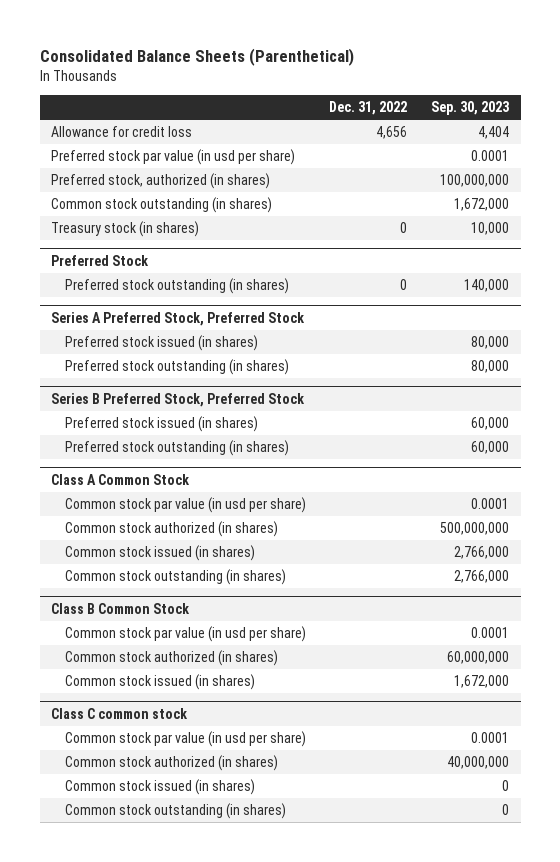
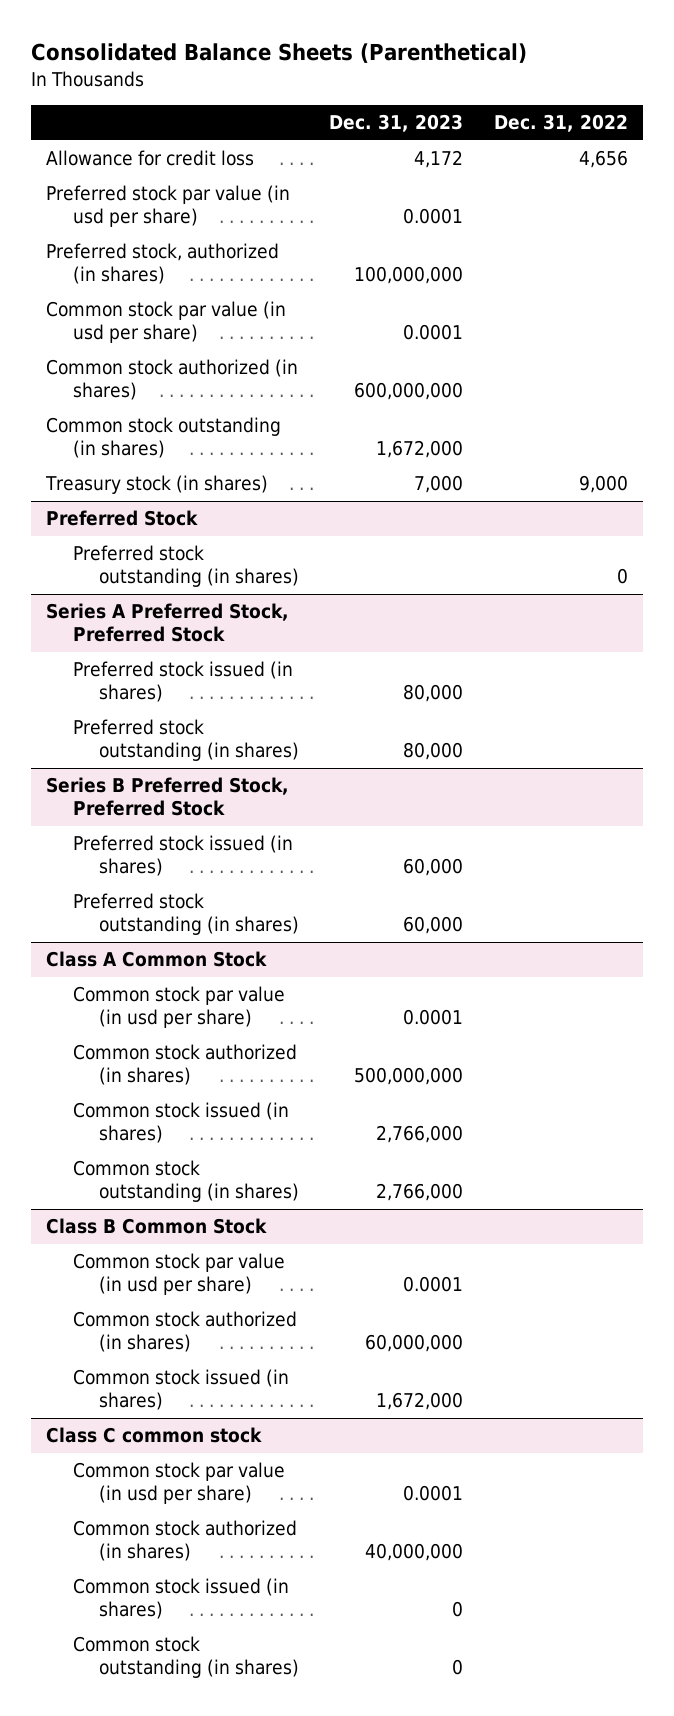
- | Dec. 31, 2022 | Sep. 30, 2023
+ | Dec. 31, 2023 | Dec. 31, 2022
+ Common stock par value (in usd per share) | 0.0001 |
+ Common stock authorized (in shares) | 600,000,000 |
- Treasury stock (in shares) | 0 | 10,000
+ Treasury stock (in shares) | 7,000 | 9,000

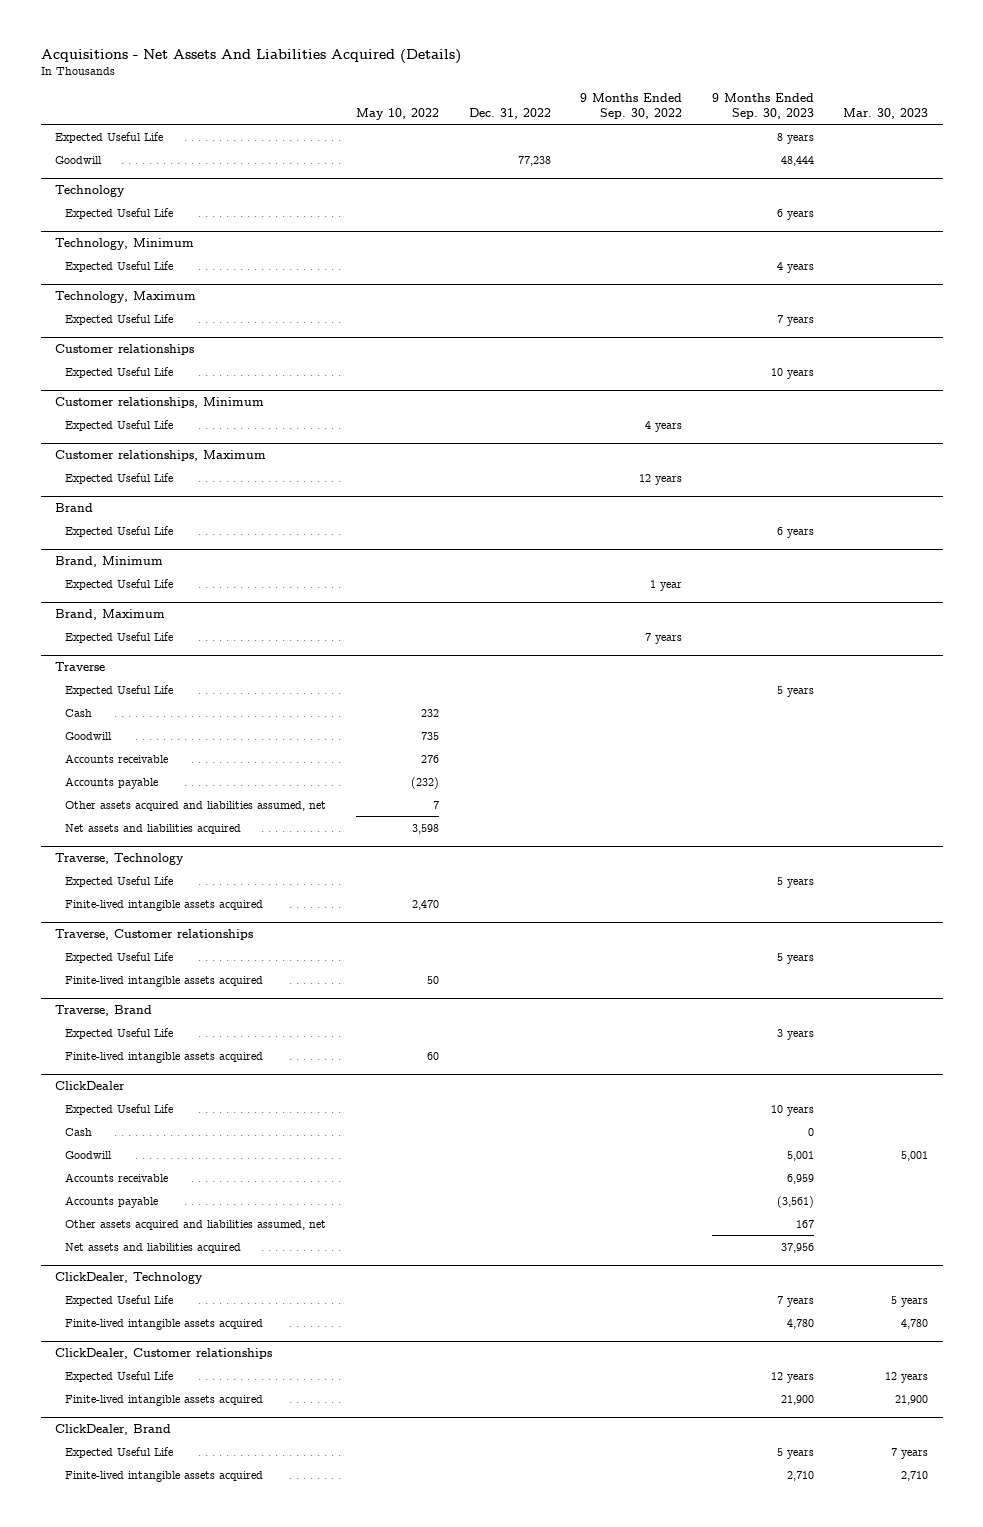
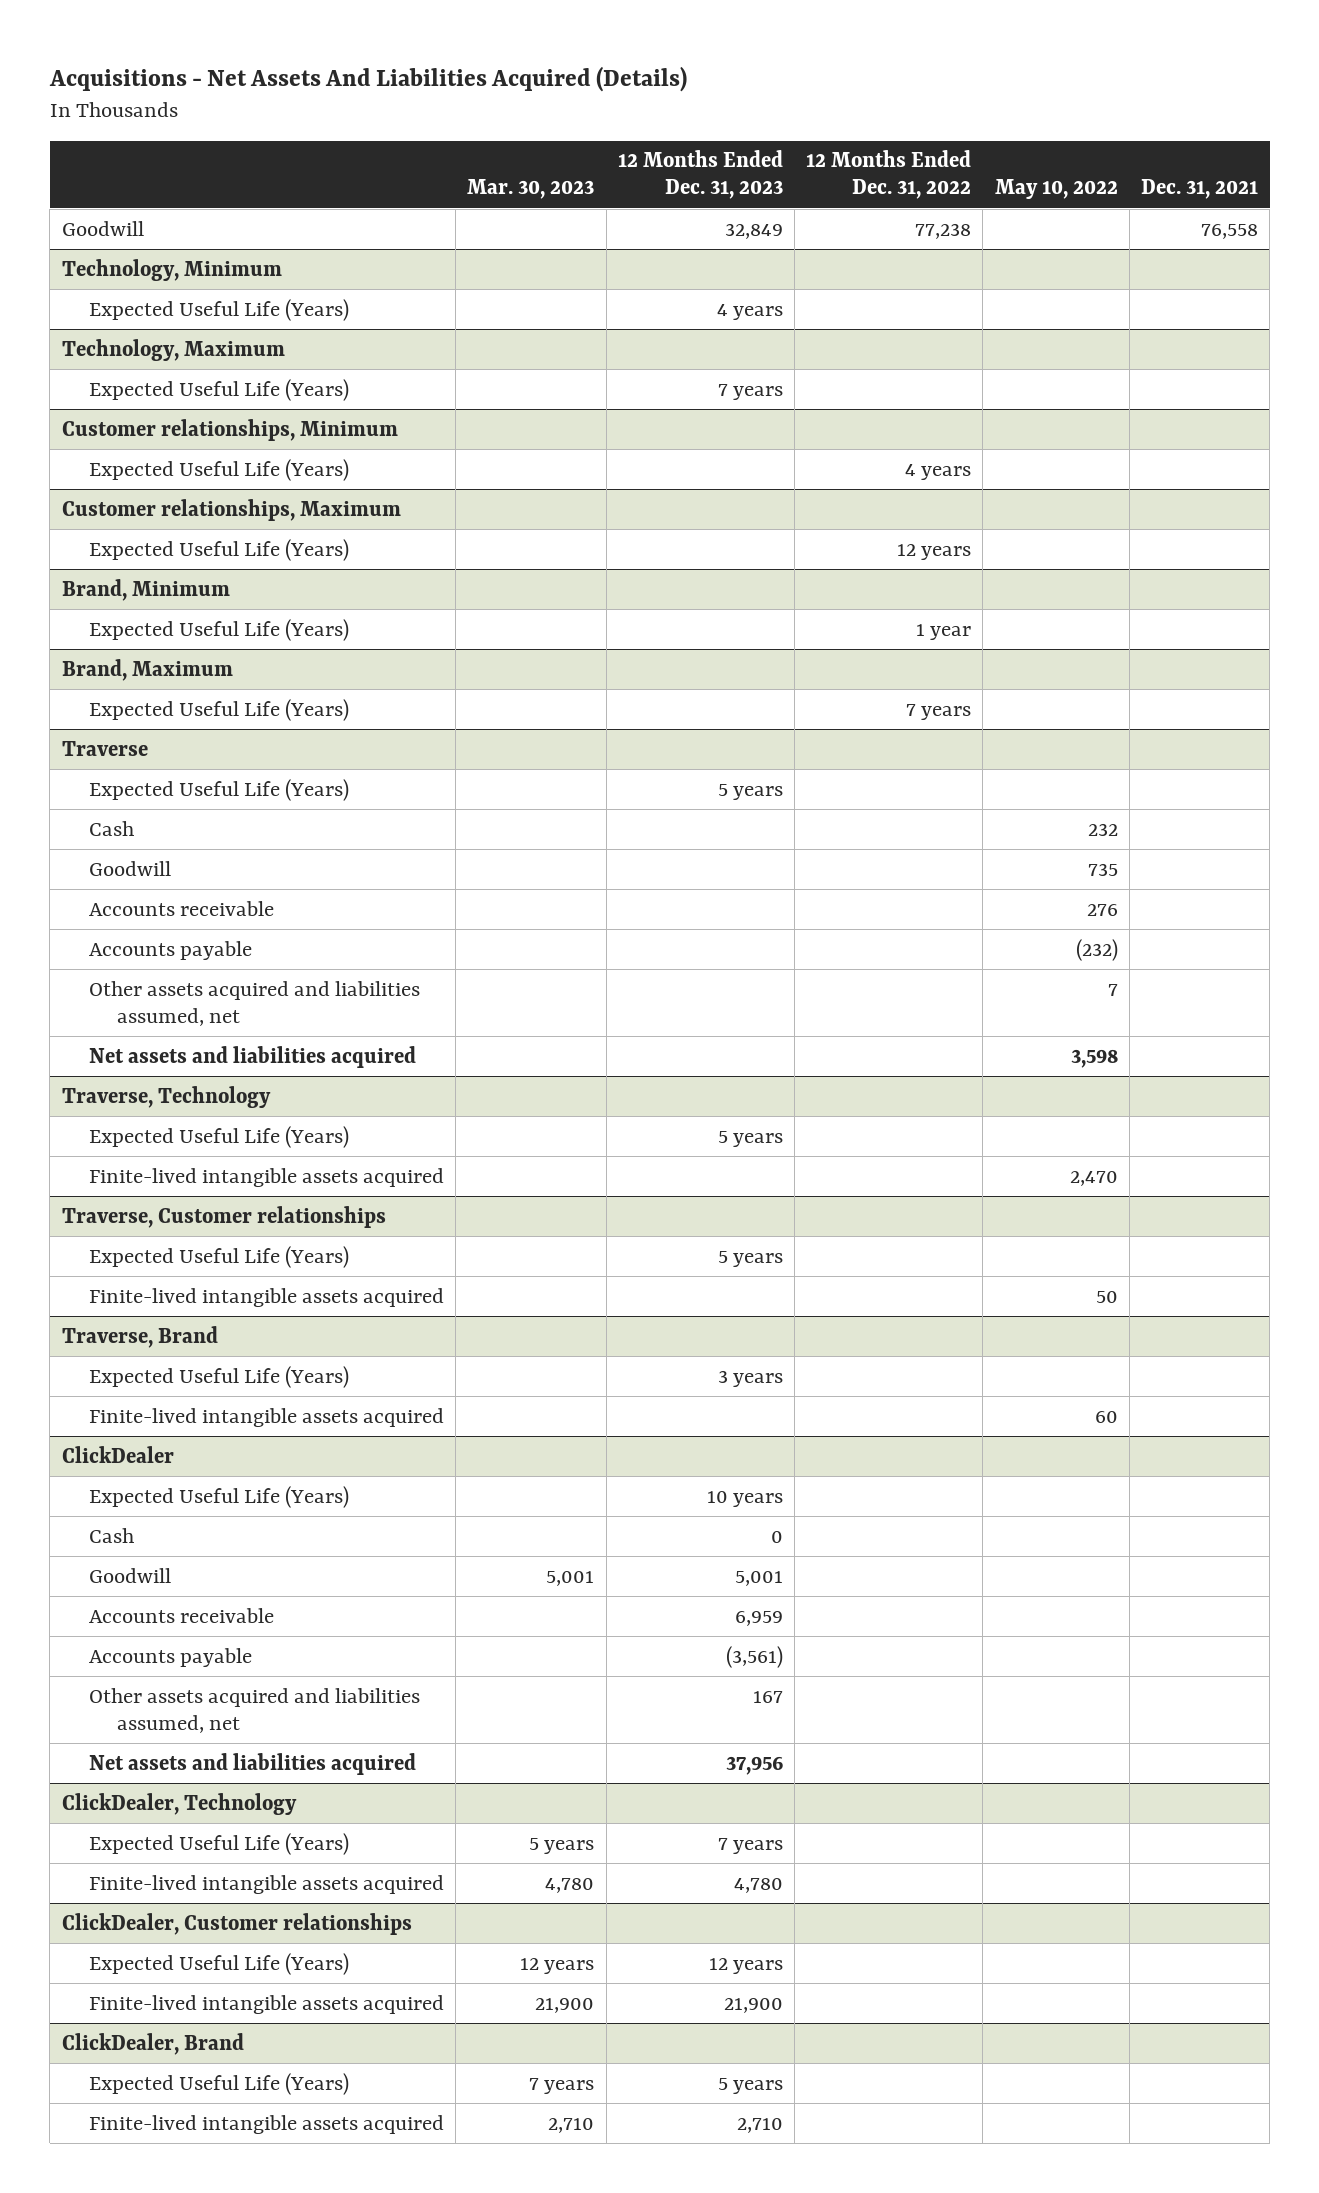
- | May 10, 2022 | Dec. 31, 2022 | 9 Months Ended Sep. 30, 2022 | 9 Months Ended Sep. 30, 2023 | Mar. 30, 2023
+ | Mar. 30, 2023 | 12 Months Ended Dec. 31, 2023 | 12 Months Ended Dec. 31, 2022 | May 10, 2022 | Dec. 31, 2021
- Expected Useful Life | | | | 8 years |
- Technology
- Expected Useful Life | | | | 6 years |
@ Technology, Minimum
- Expected Useful Life | | | | 4 years |
+ Expected Useful Life (Years) | | 4 years | | |
@ Technology, Maximum
- Expected Useful Life | | | | 7 years |
- Customer relationships
- Expected Useful Life | | | | 10 years |
@ Technology, Maximum
+ Expected Useful Life (Years) | | 7 years | | |
@ Customer relationships, Minimum
- Expected Useful Life | | | 4 years | |
+ Expected Useful Life (Years) | | | 4 years | |
@ Customer relationships, Maximum
- Expected Useful Life | | | 12 years | |
- Brand
- Expected Useful Life | | | | 6 years |
@ Customer relationships, Maximum
+ Expected Useful Life (Years) | | | 12 years | |
@ Brand, Minimum
- Expected Useful Life | | | 1 year | |
+ Expected Useful Life (Years) | | | 1 year | |
@ Brand, Maximum
- Expected Useful Life | | | 7 years | |
+ Expected Useful Life (Years) | | | 7 years | |
@ Traverse
- Expected Useful Life | | | | 5 years |
+ Expected Useful Life (Years) | | 5 years | | |
@ Traverse, Technology
- Expected Useful Life | | | | 5 years |
+ Expected Useful Life (Years) | | 5 years | | |
@ Traverse, Customer relationships
- Expected Useful Life | | | | 5 years |
+ Expected Useful Life (Years) | | 5 years | | |
@ Traverse, Brand
- Expected Useful Life | | | | 3 years |
+ Expected Useful Life (Years) | | 3 years | | |
@ ClickDealer
- Expected Useful Life | | | | 10 years |
+ Expected Useful Life (Years) | | 10 years | | |
@ ClickDealer, Technology
- Expected Useful Life | | | | 7 years | 5 years
+ Expected Useful Life (Years) | 5 years | 7 years | | |
@ ClickDealer, Customer relationships
- Expected Useful Life | | | | 12 years | 12 years
+ Expected Useful Life (Years) | 12 years | 12 years | | |
@ ClickDealer, Brand
- Expected Useful Life | | | | 5 years | 7 years
+ Expected Useful Life (Years) | 7 years | 5 years | | |

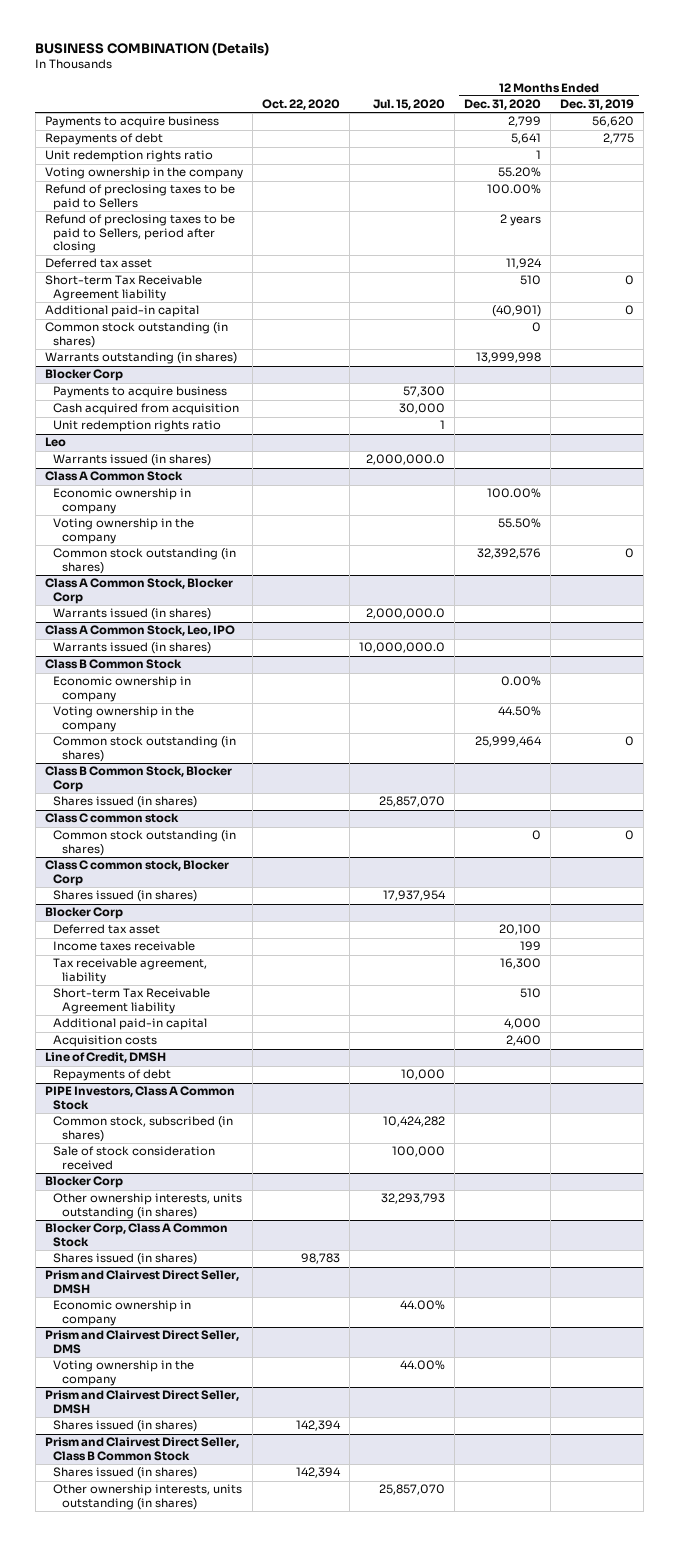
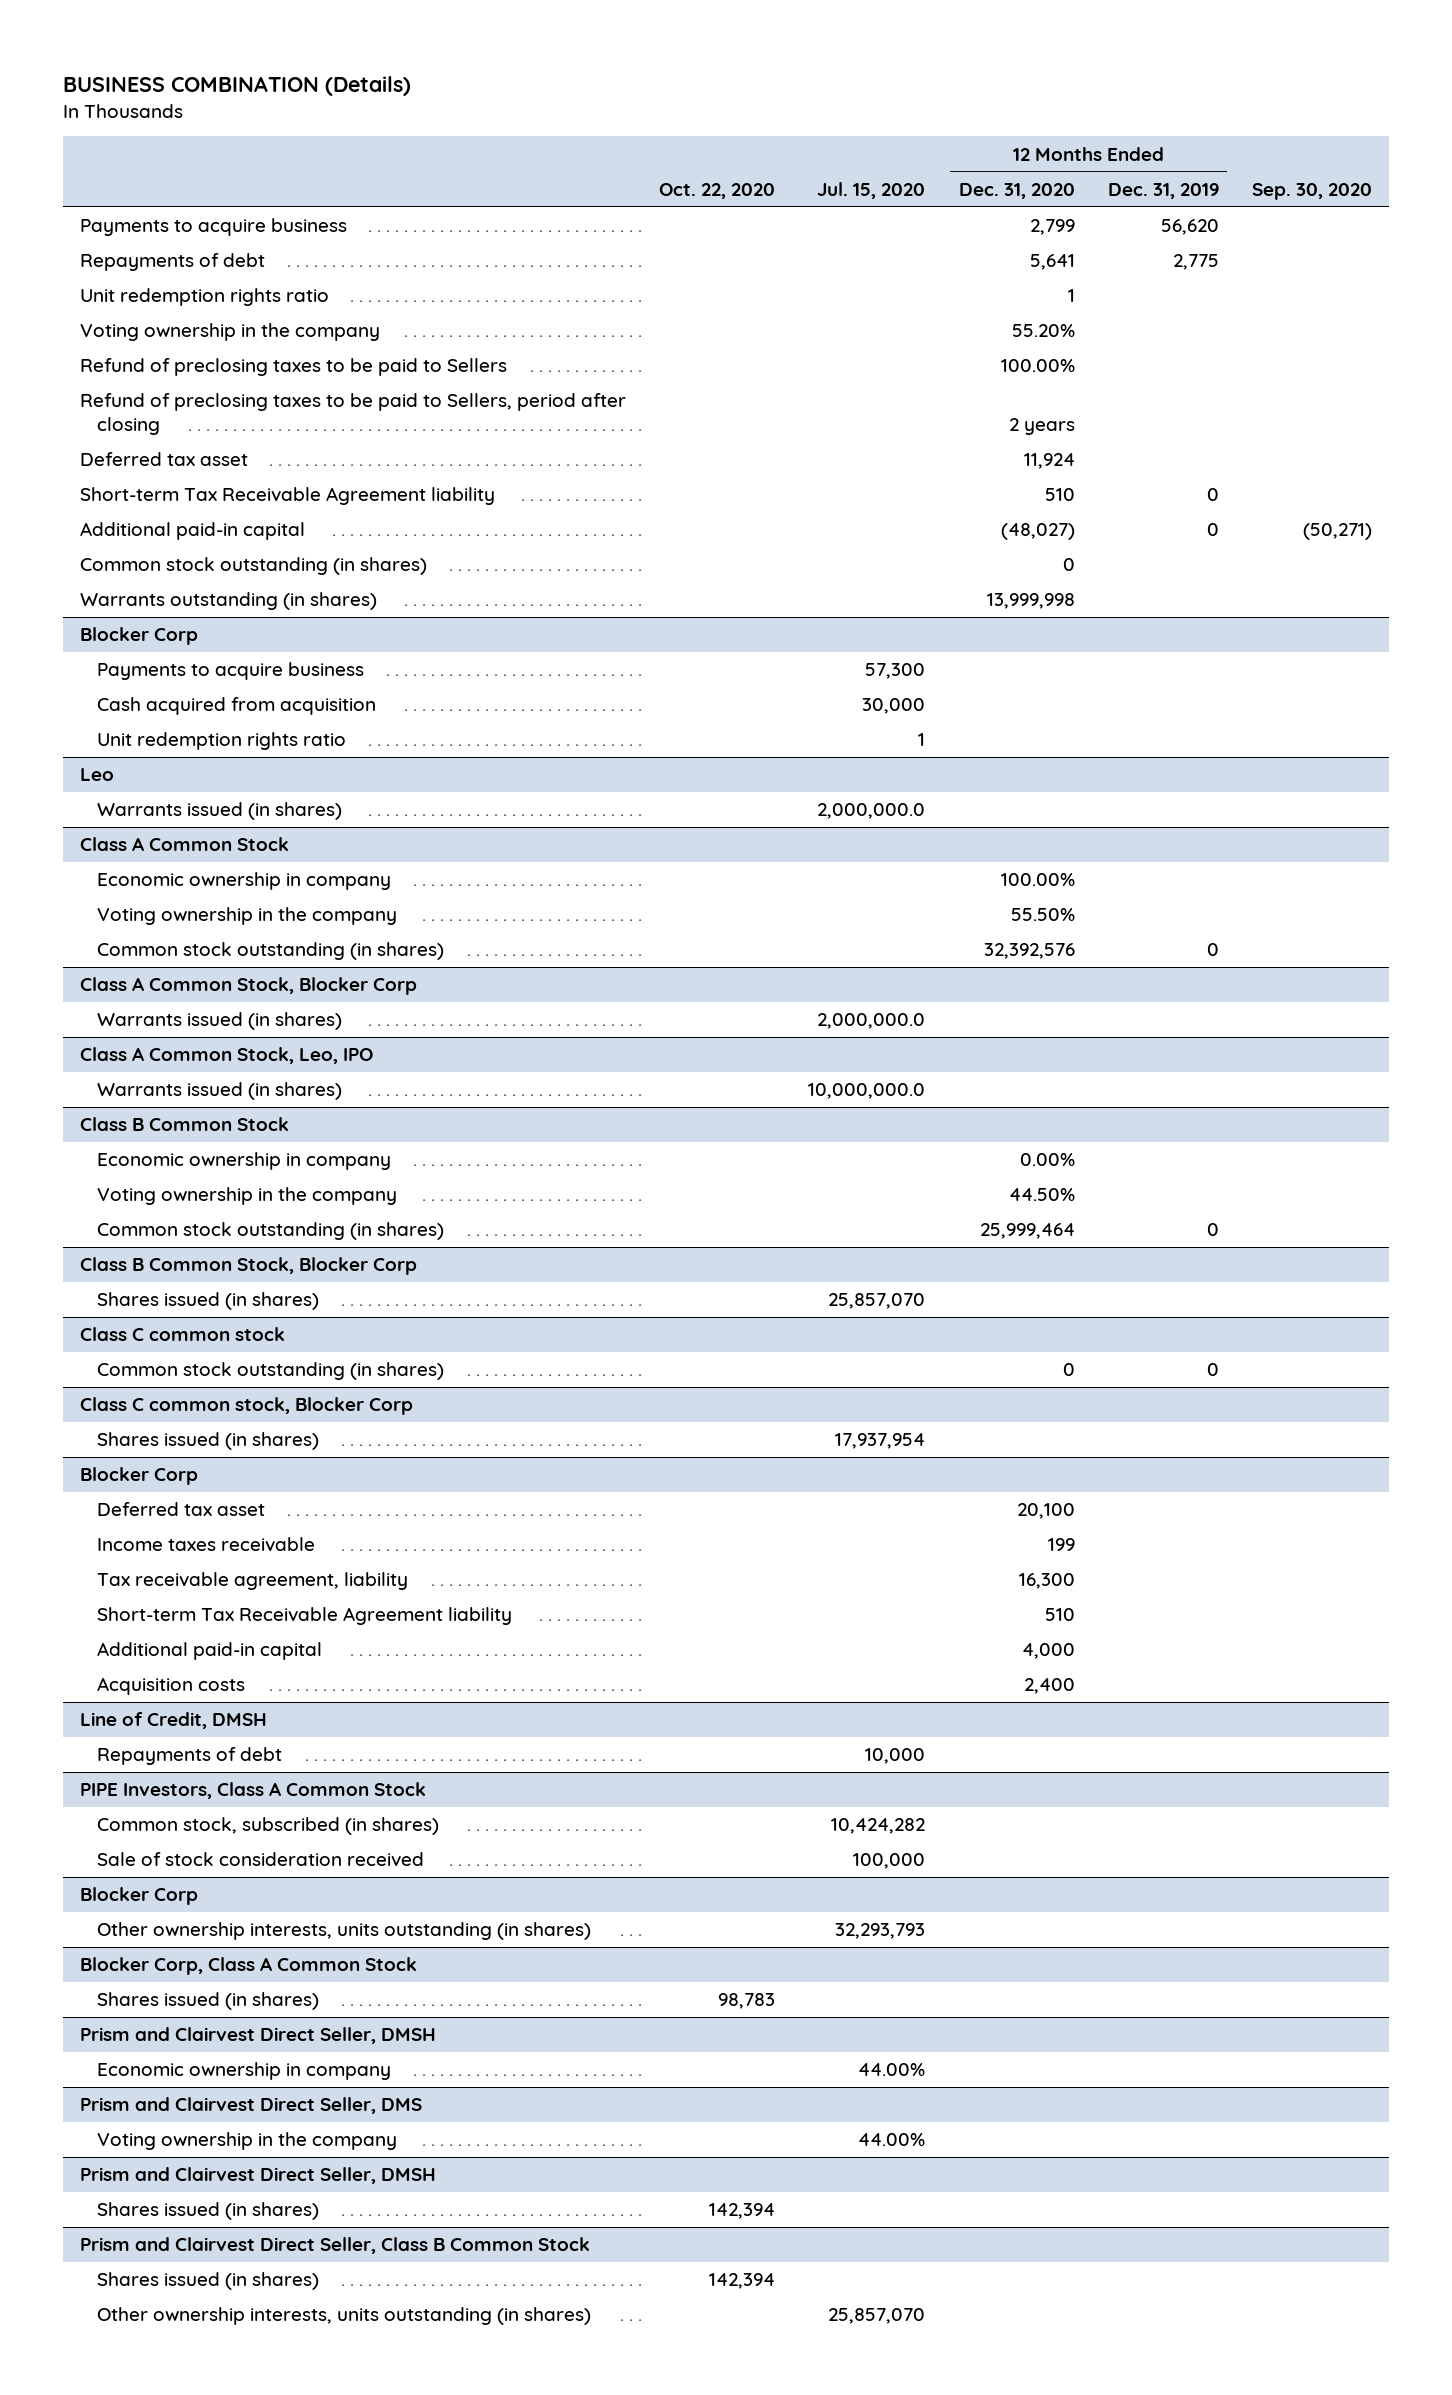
- | Oct. 22, 2020 | Jul. 15, 2020 | 12 Months Ended Dec. 31, 2020 | 12 Months Ended Dec. 31, 2019
+ | Oct. 22, 2020 | Jul. 15, 2020 | 12 Months Ended Dec. 31, 2020 | 12 Months Ended Dec. 31, 2019 | Sep. 30, 2020
- Additional paid-in capital | | | (40,901) | 0
+ Additional paid-in capital | | | (48,027) | 0 | (50,271)

